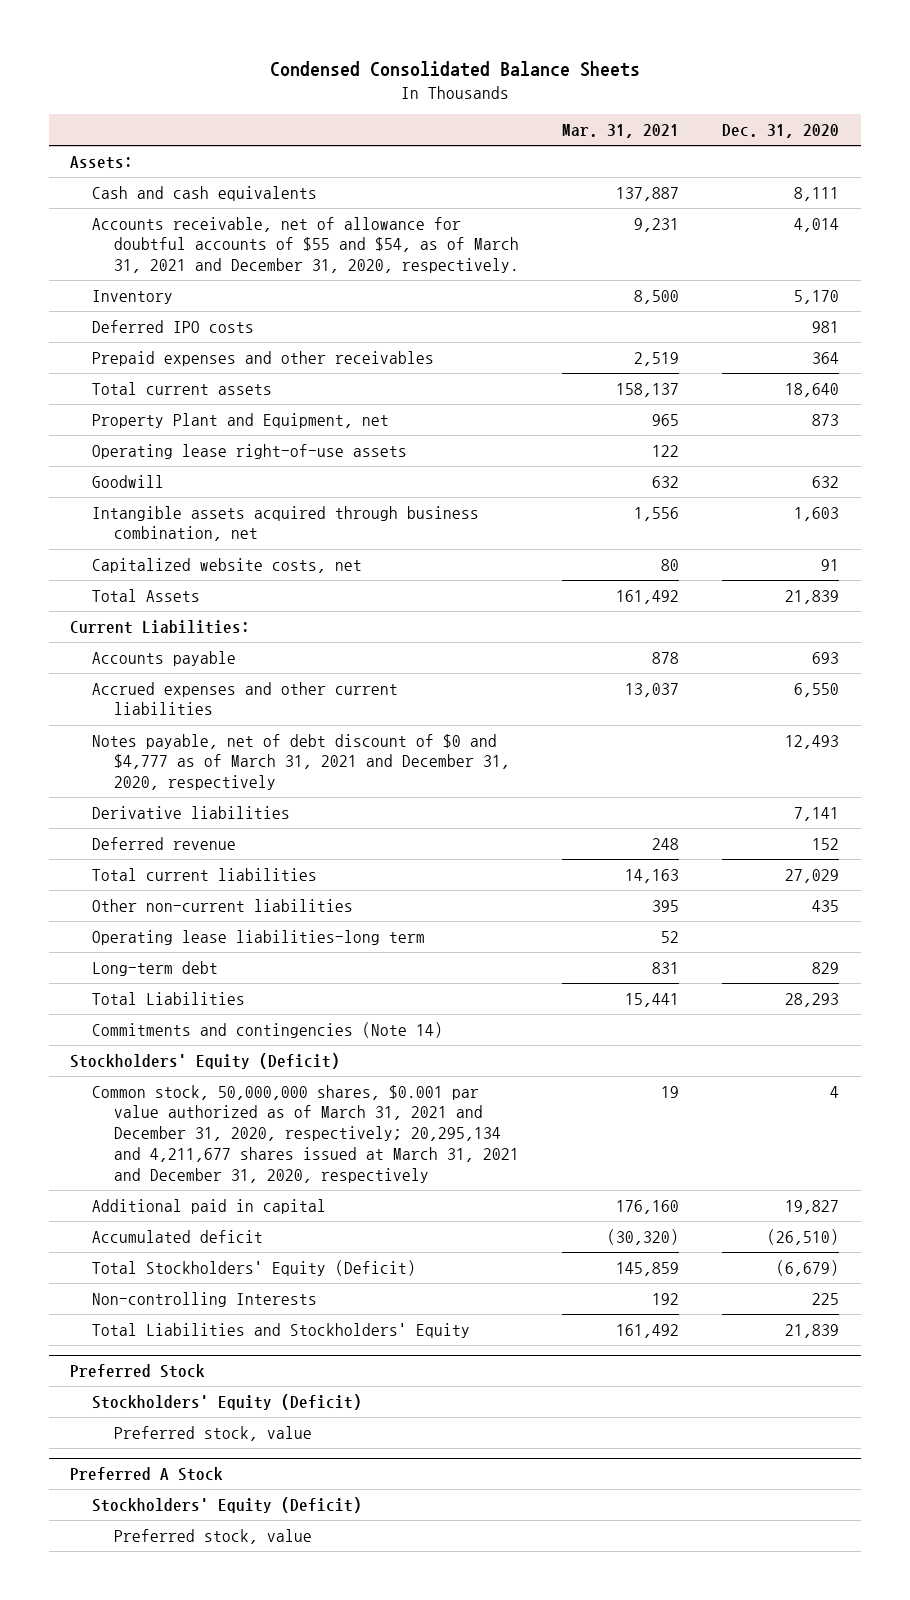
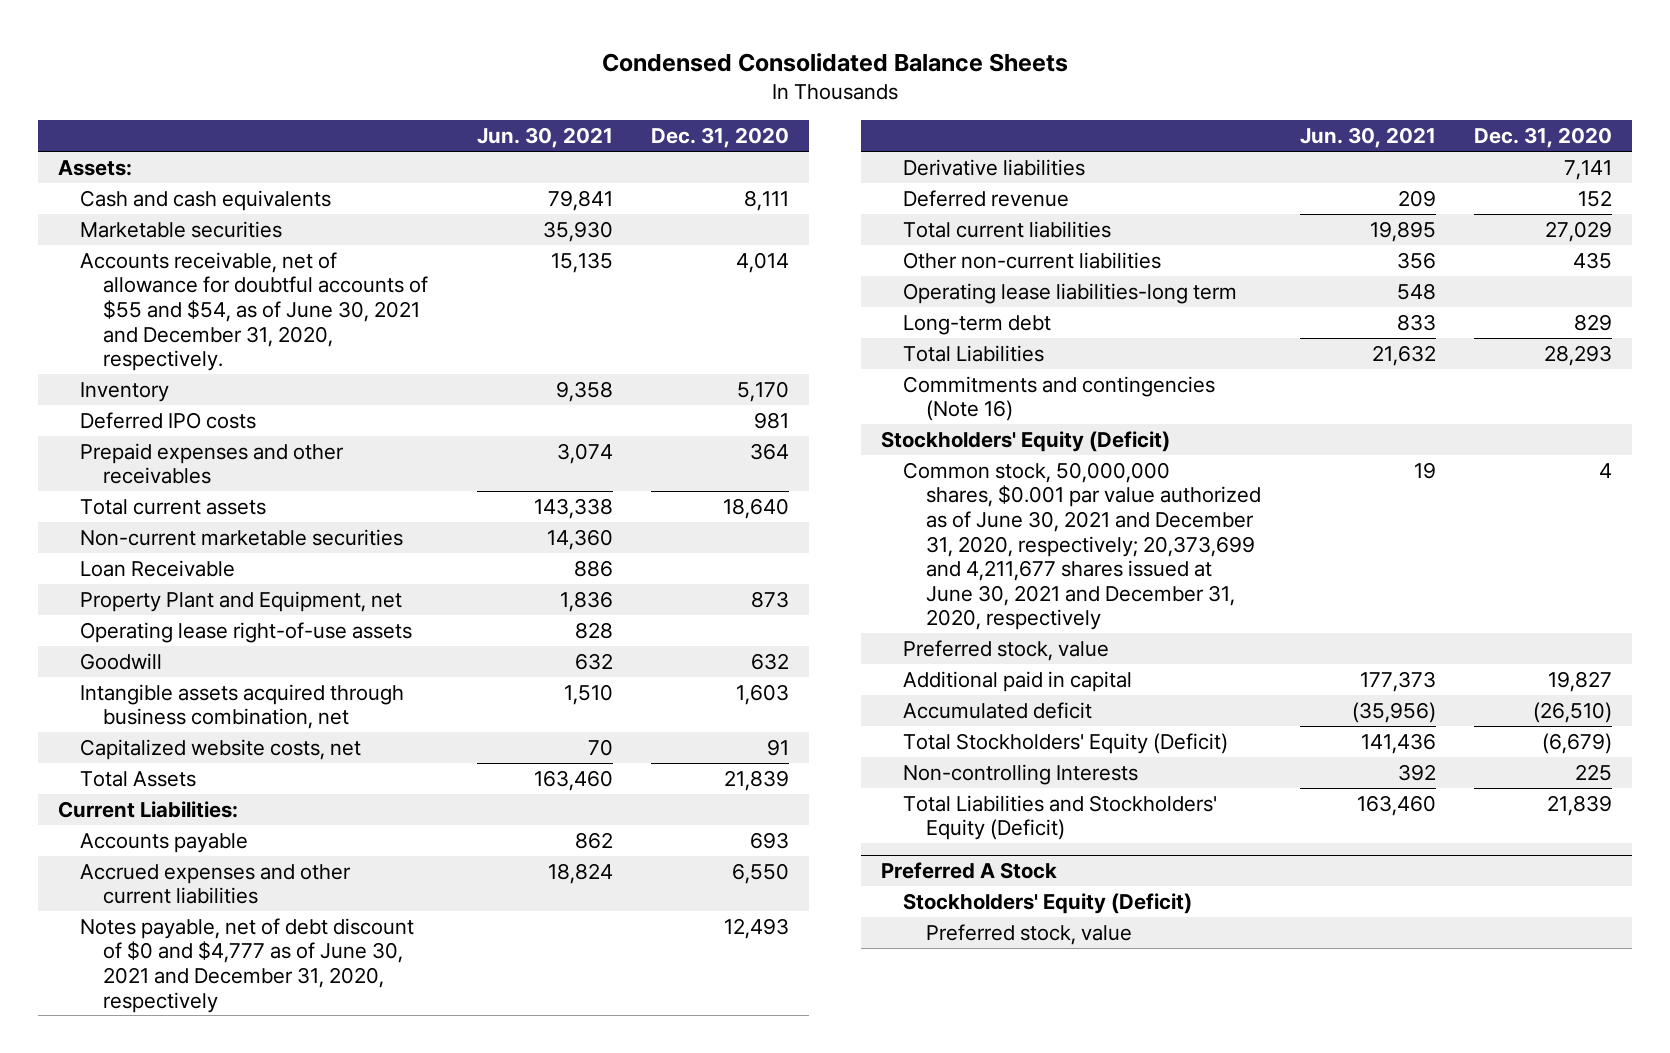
- | Mar. 31, 2021 | Dec. 31, 2020
+ | Jun. 30, 2021 | Dec. 31, 2020
- Accounts receivable, net of allowance for doubtful accounts of $55 and $54, as of March 31, 2021 and December 31, 2020, respectively. | 9,231 | 4,014
+ Marketable securities | 35,930 |
+ Accounts receivable, net of allowance for doubtful accounts of $55 and $54, as of June 30, 2021 and December 31, 2020, respectively. | 15,135 | 4,014
+ Non-current marketable securities | 14,360 |
+ Loan Receivable | 886 |
- Notes payable, net of debt discount of $0 and $4,777 as of March 31, 2021 and December 31, 2020, respectively | | 12,493
+ Notes payable, net of debt discount of $0 and $4,777 as of June 30, 2021 and December 31, 2020, respectively | | 12,493
- Commitments and contingencies (Note 14)
+ Commitments and contingencies (Note 16)
- Common stock, 50,000,000 shares, $0.001 par value authorized as of March 31, 2021 and December 31, 2020, respectively; 20,295,134 and 4,211,677 shares issued at March 31, 2021 and December 31, 2020, respectively | 19 | 4
+ Common stock, 50,000,000 shares, $0.001 par value authorized as of June 30, 2021 and December 31, 2020, respectively; 20,373,699 and 4,211,677 shares issued at June 30, 2021 and December 31, 2020, respectively | 19 | 4
+ Preferred stock, value
- Total Liabilities and Stockholders' Equity | 161,492 | 21,839
- Preferred Stock
- Stockholders' Equity (Deficit)
- Preferred stock, value
+ Total Liabilities and Stockholders' Equity (Deficit) | 163,460 | 21,839

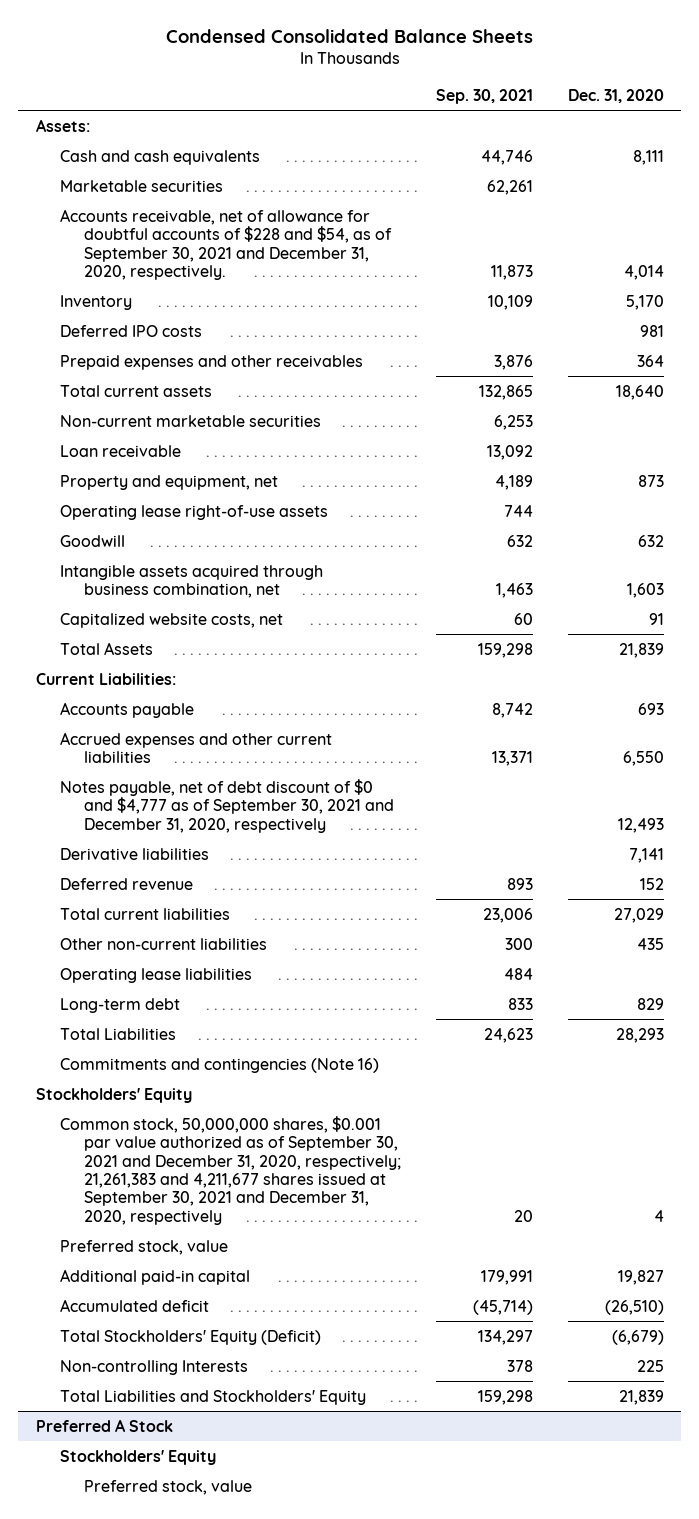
- | Jun. 30, 2021 | Dec. 31, 2020
+ | Sep. 30, 2021 | Dec. 31, 2020
- Accounts receivable, net of allowance for doubtful accounts of $55 and $54, as of June 30, 2021 and December 31, 2020, respectively. | 15,135 | 4,014
+ Accounts receivable, net of allowance for doubtful accounts of $228 and $54, as of September 30, 2021 and December 31, 2020, respectively. | 11,873 | 4,014
- Loan Receivable | 886 |
- Property Plant and Equipment, net | 1,836 | 873
+ Loan receivable | 13,092 |
+ Property and equipment, net | 4,189 | 873
- Notes payable, net of debt discount of $0 and $4,777 as of June 30, 2021 and December 31, 2020, respectively | | 12,493
+ Notes payable, net of debt discount of $0 and $4,777 as of September 30, 2021 and December 31, 2020, respectively | | 12,493
- Operating lease liabilities-long term | 548 |
+ Operating lease liabilities | 484 |
- Stockholders' Equity (Deficit)
- Common stock, 50,000,000 shares, $0.001 par value authorized as of June 30, 2021 and December 31, 2020, respectively; 20,373,699 and 4,211,677 shares issued at June 30, 2021 and December 31, 2020, respectively | 19 | 4
+ Stockholders' Equity
+ Common stock, 50,000,000 shares, $0.001 par value authorized as of September 30, 2021 and December 31, 2020, respectively; 21,261,383 and 4,211,677 shares issued at September 30, 2021 and December 31, 2020, respectively | 20 | 4
- Additional paid in capital | 177,373 | 19,827
+ Additional paid-in capital | 179,991 | 19,827
- Total Liabilities and Stockholders' Equity (Deficit) | 163,460 | 21,839
+ Total Liabilities and Stockholders' Equity | 159,298 | 21,839
@ Preferred A Stock
- Stockholders' Equity (Deficit)
+ Stockholders' Equity

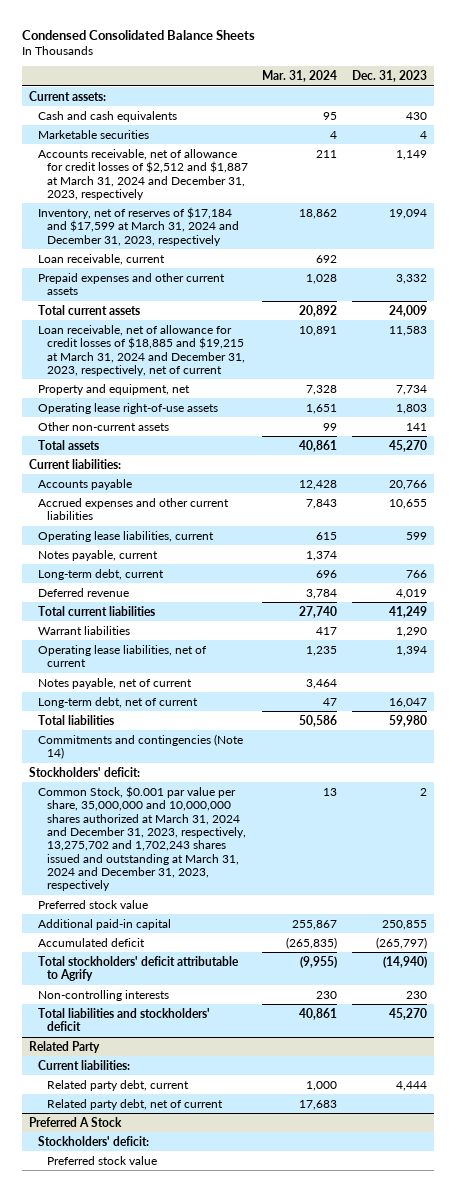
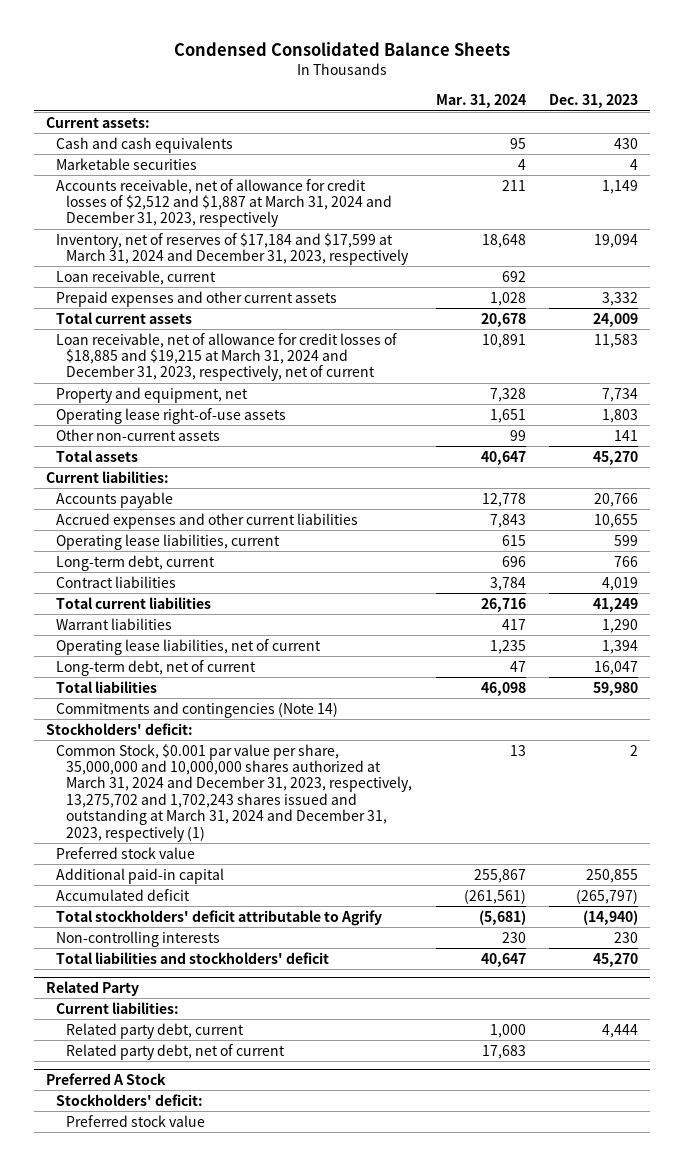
- Inventory, net of reserves of $17,184 and $17,599 at March 31, 2024 and December 31, 2023, respectively | 18,862 | 19,094
+ Inventory, net of reserves of $17,184 and $17,599 at March 31, 2024 and December 31, 2023, respectively | 18,648 | 19,094
- Total current assets | 20,892 | 24,009
+ Total current assets | 20,678 | 24,009
- Total assets | 40,861 | 45,270
+ Total assets | 40,647 | 45,270
- Accounts payable | 12,428 | 20,766
+ Accounts payable | 12,778 | 20,766
- Notes payable, current | 1,374 |
- Deferred revenue | 3,784 | 4,019
- Total current liabilities | 27,740 | 41,249
+ Contract liabilities | 3,784 | 4,019
+ Total current liabilities | 26,716 | 41,249
- Notes payable, net of current | 3,464 |
- Total liabilities | 50,586 | 59,980
+ Total liabilities | 46,098 | 59,980
- Common Stock, $0.001 par value per share, 35,000,000 and 10,000,000 shares authorized at March 31, 2024 and December 31, 2023, respectively, 13,275,702 and 1,702,243 shares issued and outstanding at March 31, 2024 and December 31, 2023, respectively | 13 | 2
+ Common Stock, $0.001 par value per share, 35,000,000 and 10,000,000 shares authorized at March 31, 2024 and December 31, 2023, respectively, 13,275,702 and 1,702,243 shares issued and outstanding at March 31, 2024 and December 31, 2023, respectively (1) | 13 | 2
- Accumulated deficit | (265,835) | (265,797)
- Total stockholders' deficit attributable to Agrify | (9,955) | (14,940)
+ Accumulated deficit | (261,561) | (265,797)
+ Total stockholders' deficit attributable to Agrify | (5,681) | (14,940)
- Total liabilities and stockholders' deficit | 40,861 | 45,270
+ Total liabilities and stockholders' deficit | 40,647 | 45,270

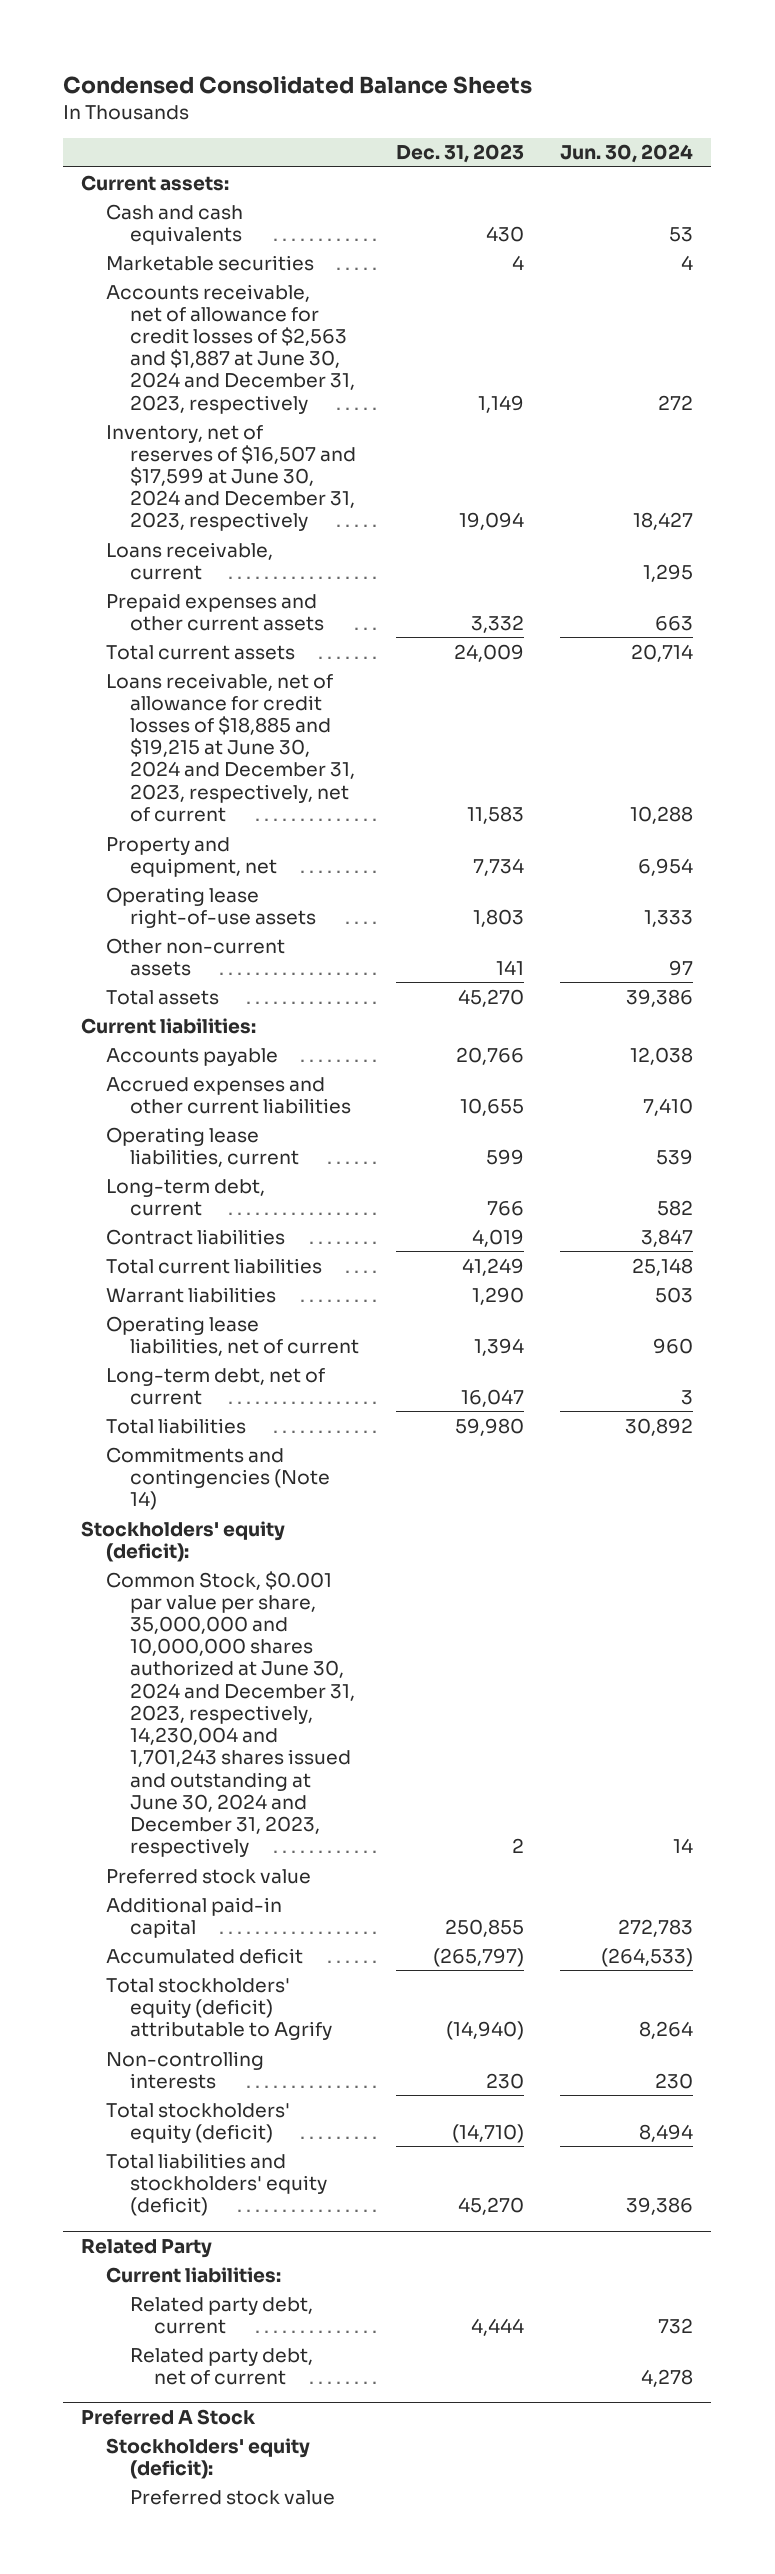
- | Mar. 31, 2024 | Dec. 31, 2023
+ | Dec. 31, 2023 | Jun. 30, 2024
- Accounts receivable, net of allowance for credit losses of $2,512 and $1,887 at March 31, 2024 and December 31, 2023, respectively | 211 | 1,149
- Inventory, net of reserves of $17,184 and $17,599 at March 31, 2024 and December 31, 2023, respectively | 18,648 | 19,094
- Loan receivable, current | 692 |
+ Accounts receivable, net of allowance for credit losses of $2,563 and $1,887 at June 30, 2024 and December 31, 2023, respectively | 1,149 | 272
+ Inventory, net of reserves of $16,507 and $17,599 at June 30, 2024 and December 31, 2023, respectively | 19,094 | 18,427
+ Loans receivable, current | | 1,295
- Loan receivable, net of allowance for credit losses of $18,885 and $19,215 at March 31, 2024 and December 31, 2023, respectively, net of current | 10,891 | 11,583
+ Loans receivable, net of allowance for credit losses of $18,885 and $19,215 at June 30, 2024 and December 31, 2023, respectively, net of current | 11,583 | 10,288
- Stockholders' deficit:
- Common Stock, $0.001 par value per share, 35,000,000 and 10,000,000 shares authorized at March 31, 2024 and December 31, 2023, respectively, 13,275,702 and 1,702,243 shares issued and outstanding at March 31, 2024 and December 31, 2023, respectively (1) | 13 | 2
+ Stockholders' equity (deficit):
+ Common Stock, $0.001 par value per share, 35,000,000 and 10,000,000 shares authorized at June 30, 2024 and December 31, 2023, respectively, 14,230,004 and 1,701,243 shares issued and outstanding at June 30, 2024 and December 31, 2023, respectively | 2 | 14
- Total stockholders' deficit attributable to Agrify | (5,681) | (14,940)
+ Total stockholders' equity (deficit) attributable to Agrify | (14,940) | 8,264
- Total liabilities and stockholders' deficit | 40,647 | 45,270
+ Total stockholders' equity (deficit) | (14,710) | 8,494
+ Total liabilities and stockholders' equity (deficit) | 45,270 | 39,386
@ Preferred A Stock
- Stockholders' deficit:
+ Stockholders' equity (deficit):

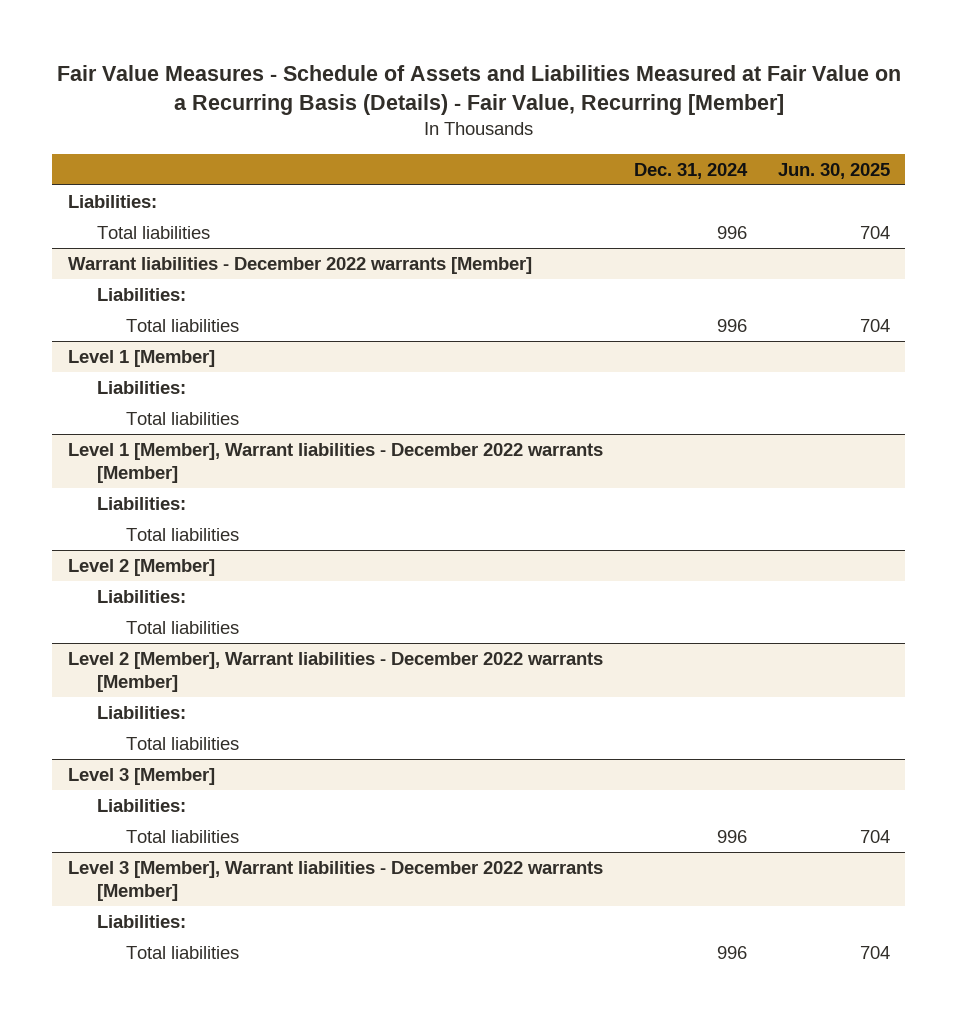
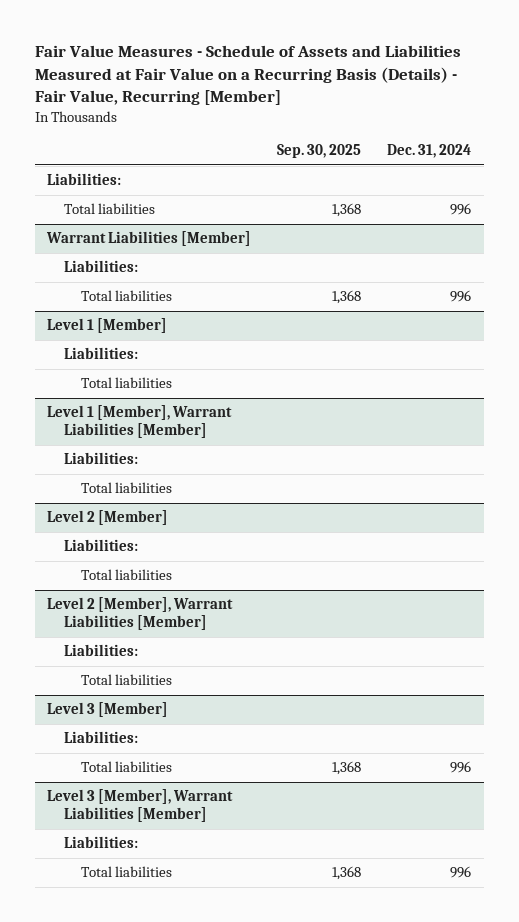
- | Dec. 31, 2024 | Jun. 30, 2025
+ | Sep. 30, 2025 | Dec. 31, 2024
- Warrant liabilities - December 2022 warrants [Member]
+ Warrant Liabilities [Member]
- Level 1 [Member], Warrant liabilities - December 2022 warrants [Member]
+ Level 1 [Member], Warrant Liabilities [Member]
- Level 2 [Member], Warrant liabilities - December 2022 warrants [Member]
+ Level 2 [Member], Warrant Liabilities [Member]
- Level 3 [Member], Warrant liabilities - December 2022 warrants [Member]
+ Level 3 [Member], Warrant Liabilities [Member]

